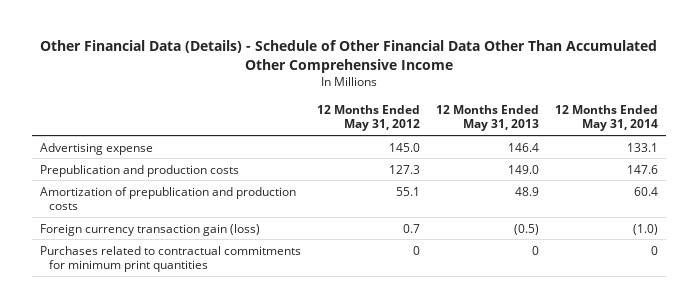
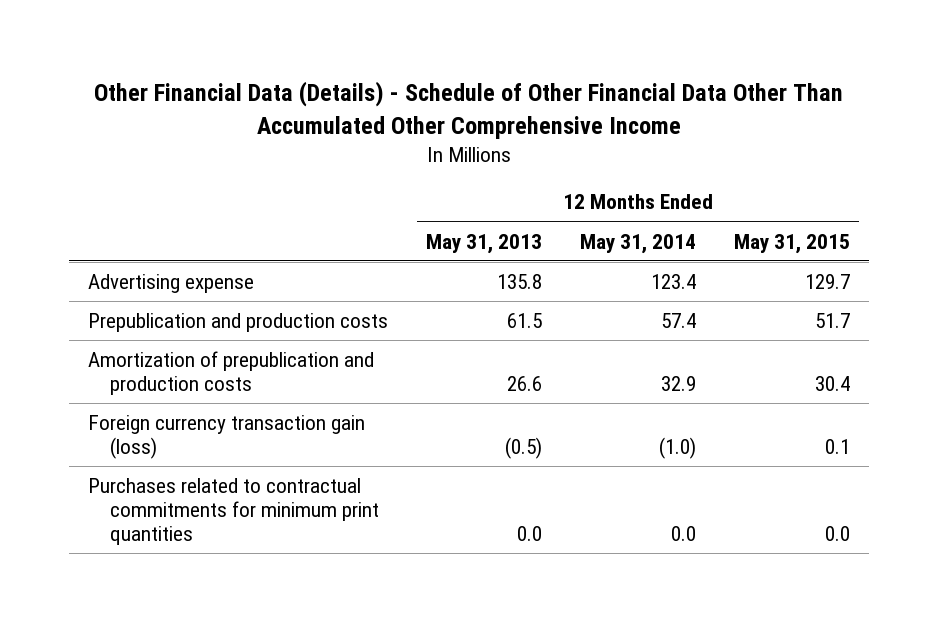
- | 12 Months Ended May 31, 2012 | 12 Months Ended May 31, 2013 | 12 Months Ended May 31, 2014
+ | 12 Months Ended May 31, 2013 | 12 Months Ended May 31, 2014 | 12 Months Ended May 31, 2015
- Advertising expense | 145.0 | 146.4 | 133.1
- Prepublication and production costs | 127.3 | 149.0 | 147.6
- Amortization of prepublication and production costs | 55.1 | 48.9 | 60.4
+ Advertising expense | 135.8 | 123.4 | 129.7
+ Prepublication and production costs | 61.5 | 57.4 | 51.7
+ Amortization of prepublication and production costs | 26.6 | 32.9 | 30.4
- Purchases related to contractual commitments for minimum print quantities | 0 | 0 | 0
+ Purchases related to contractual commitments for minimum print quantities | 0.0 | 0.0 | 0.0

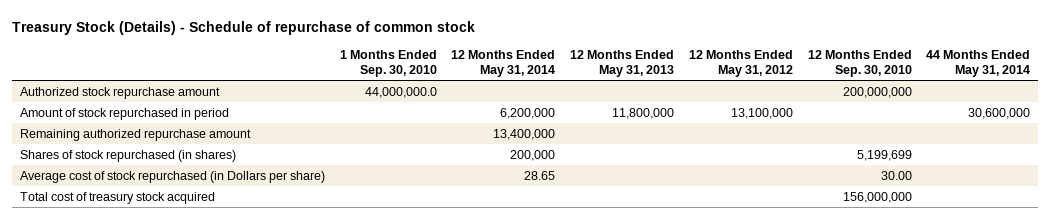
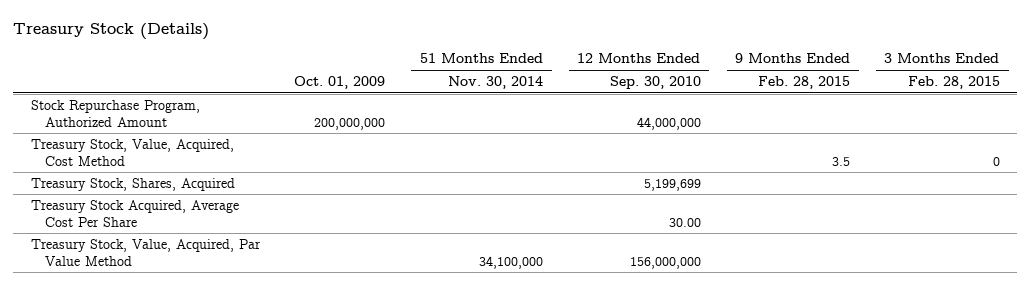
- Treasury Stock (Details) - Schedule of repurchase of common stock
+ Treasury Stock (Details)
- | 1 Months Ended Sep. 30, 2010 | 12 Months Ended May 31, 2014 | 12 Months Ended May 31, 2013 | 12 Months Ended May 31, 2012 | 12 Months Ended Sep. 30, 2010 | 44 Months Ended May 31, 2014
+ | Oct. 01, 2009 | 51 Months Ended Nov. 30, 2014 | 12 Months Ended Sep. 30, 2010 | 9 Months Ended Feb. 28, 2015 | 3 Months Ended Feb. 28, 2015
- Authorized stock repurchase amount | 44,000,000.0 | | | | 200,000,000 |
- Amount of stock repurchased in period | | 6,200,000 | 11,800,000 | 13,100,000 | | 30,600,000
- Remaining authorized repurchase amount | | 13,400,000 | | | |
- Shares of stock repurchased (in shares) | | 200,000 | | | 5,199,699 |
- Average cost of stock repurchased (in Dollars per share) | | 28.65 | | | 30.00 |
- Total cost of treasury stock acquired | | | | | 156,000,000 |
+ Stock Repurchase Program, Authorized Amount | 200,000,000 | | 44,000,000 | |
+ Treasury Stock, Value, Acquired, Cost Method | | | | 3.5 | 0
+ Treasury Stock, Shares, Acquired | | | 5,199,699 | |
+ Treasury Stock Acquired, Average Cost Per Share | | | 30.00 | |
+ Treasury Stock, Value, Acquired, Par Value Method | | 34,100,000 | 156,000,000 | |

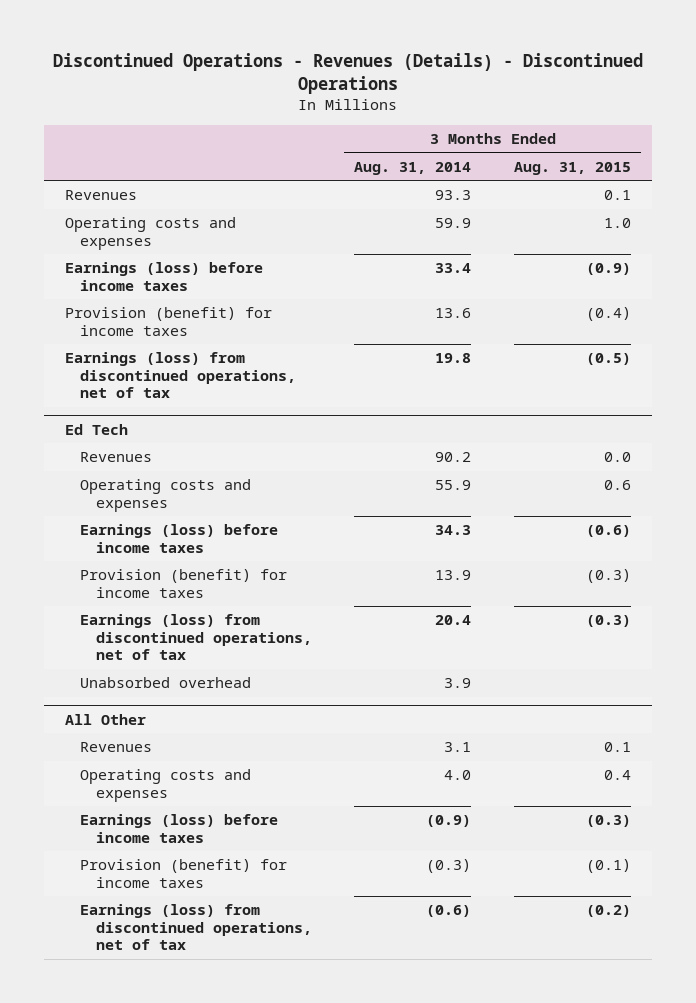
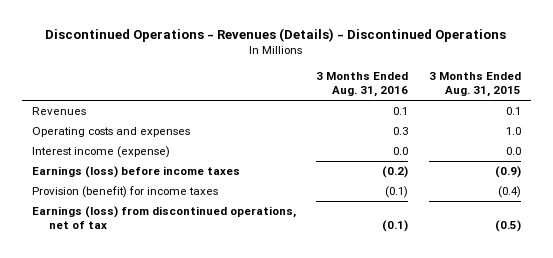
- | 3 Months Ended Aug. 31, 2014 | 3 Months Ended Aug. 31, 2015
+ | 3 Months Ended Aug. 31, 2016 | 3 Months Ended Aug. 31, 2015
+ Interest income (expense) | 0.0 | 0.0
- Ed Tech
- Revenues | 90.2 | 0.0
- Operating costs and expenses | 55.9 | 0.6
- Earnings (loss) before income taxes | 34.3 | (0.6)
- Provision (benefit) for income taxes | 13.9 | (0.3)
- Earnings (loss) from discontinued operations, net of tax | 20.4 | (0.3)
- Unabsorbed overhead | 3.9 |
- All Other
- Revenues | 3.1 | 0.1
- Operating costs and expenses | 4.0 | 0.4
- Earnings (loss) before income taxes | (0.9) | (0.3)
- Provision (benefit) for income taxes | (0.3) | (0.1)
- Earnings (loss) from discontinued operations, net of tax | (0.6) | (0.2)

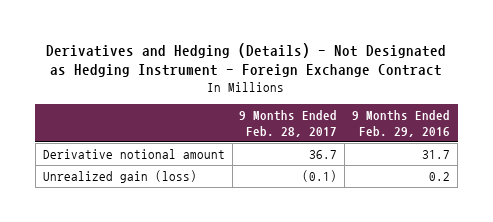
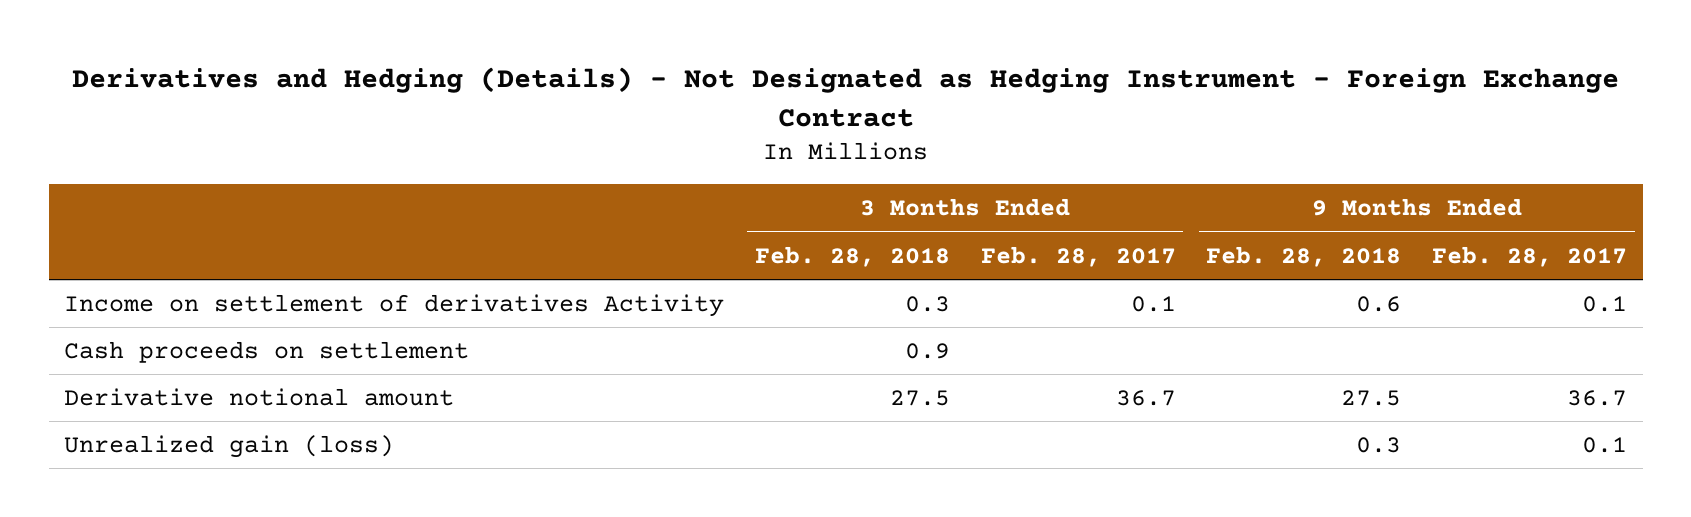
- | 9 Months Ended Feb. 28, 2017 | 9 Months Ended Feb. 29, 2016
+ | 3 Months Ended Feb. 28, 2018 | 3 Months Ended Feb. 28, 2017 | 9 Months Ended Feb. 28, 2018 | 9 Months Ended Feb. 28, 2017
+ Income on settlement of derivatives Activity | 0.3 | 0.1 | 0.6 | 0.1
+ Cash proceeds on settlement | 0.9 | | |
- Unrealized gain (loss) | (0.1) | 0.2
+ Unrealized gain (loss) | | | 0.3 | 0.1

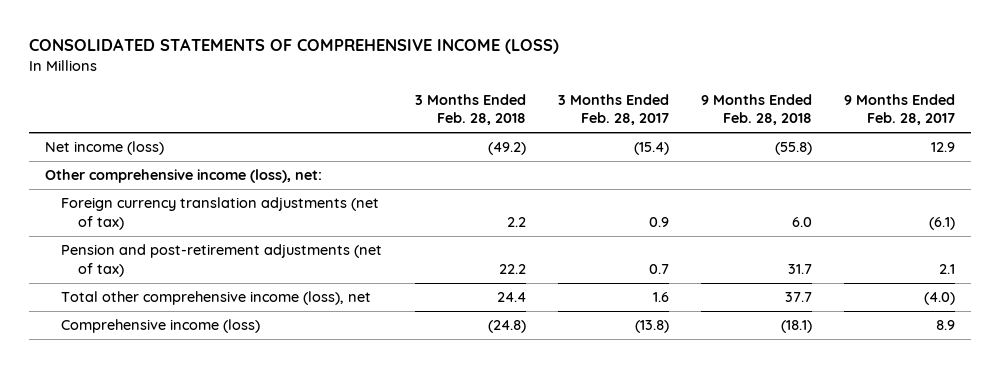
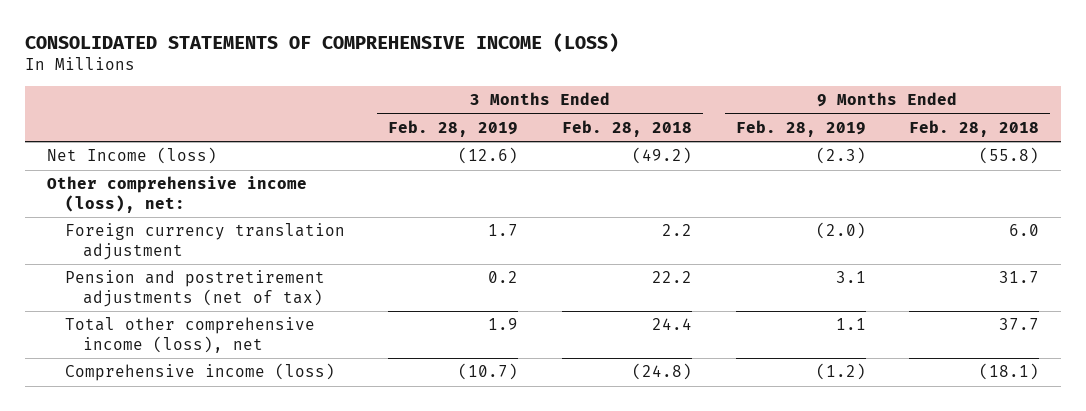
- | 3 Months Ended Feb. 28, 2018 | 3 Months Ended Feb. 28, 2017 | 9 Months Ended Feb. 28, 2018 | 9 Months Ended Feb. 28, 2017
+ | 3 Months Ended Feb. 28, 2019 | 3 Months Ended Feb. 28, 2018 | 9 Months Ended Feb. 28, 2019 | 9 Months Ended Feb. 28, 2018
- Net income (loss) | (49.2) | (15.4) | (55.8) | 12.9
+ Net Income (loss) | (12.6) | (49.2) | (2.3) | (55.8)
- Foreign currency translation adjustments (net of tax) | 2.2 | 0.9 | 6.0 | (6.1)
- Pension and post-retirement adjustments (net of tax) | 22.2 | 0.7 | 31.7 | 2.1
+ Foreign currency translation adjustment | 1.7 | 2.2 | (2.0) | 6.0
+ Pension and postretirement adjustments (net of tax) | 0.2 | 22.2 | 3.1 | 31.7

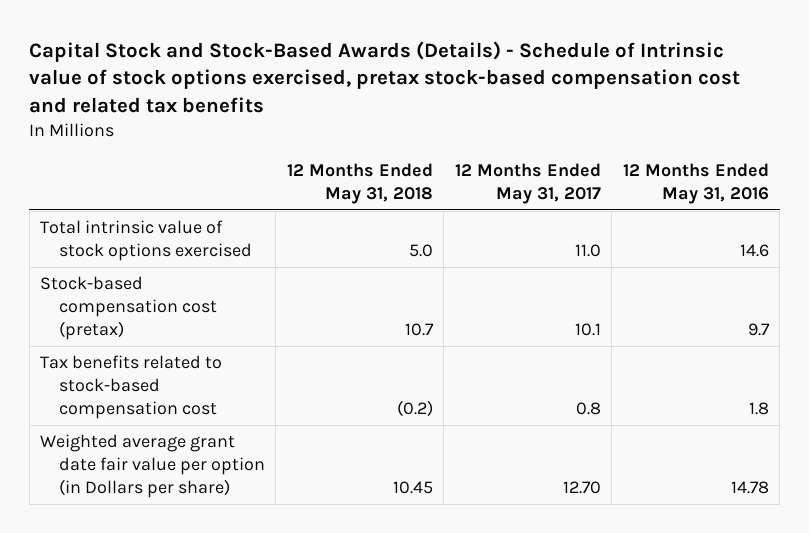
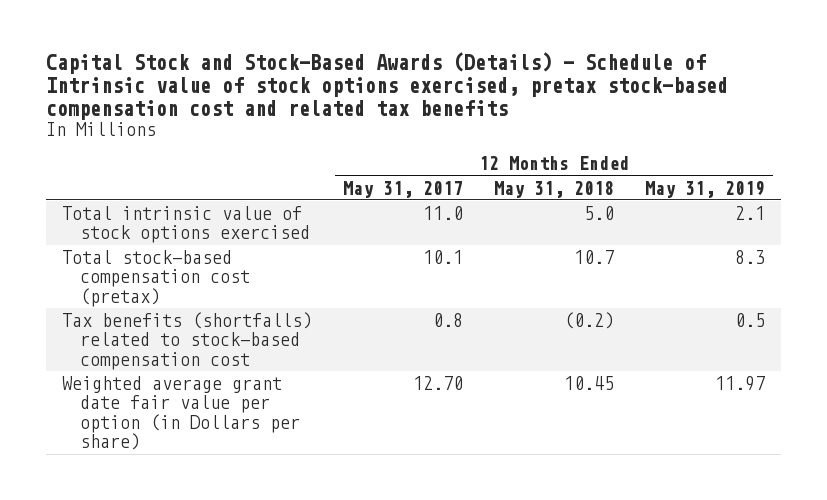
- | 12 Months Ended May 31, 2018 | 12 Months Ended May 31, 2017 | 12 Months Ended May 31, 2016
+ | 12 Months Ended May 31, 2017 | 12 Months Ended May 31, 2018 | 12 Months Ended May 31, 2019
- Stock-based compensation cost (pretax) | 10.7 | 10.1 | 9.7
- Tax benefits related to stock-based compensation cost | (0.2) | 0.8 | 1.8
+ Total stock-based compensation cost (pretax) | 10.1 | 10.7 | 8.3
+ Tax benefits (shortfalls) related to stock-based compensation cost | 0.8 | (0.2) | 0.5

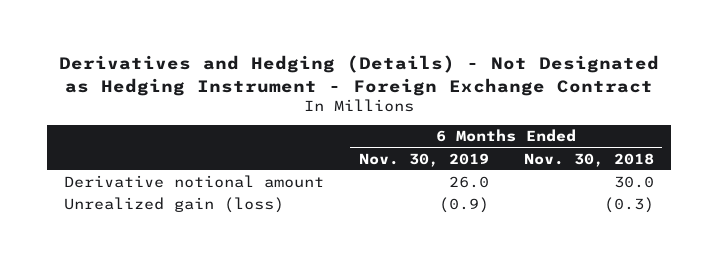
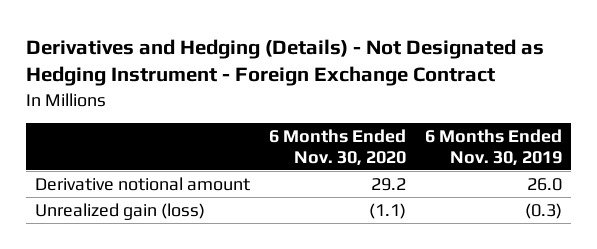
- | 6 Months Ended Nov. 30, 2019 | 6 Months Ended Nov. 30, 2018
+ | 6 Months Ended Nov. 30, 2020 | 6 Months Ended Nov. 30, 2019
- Unrealized gain (loss) | (0.9) | (0.3)
+ Unrealized gain (loss) | (1.1) | (0.3)

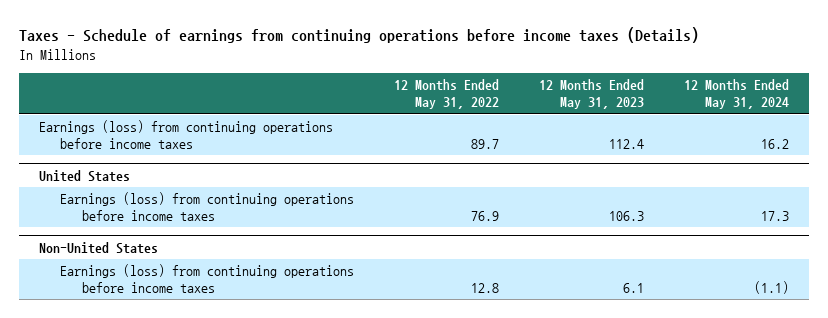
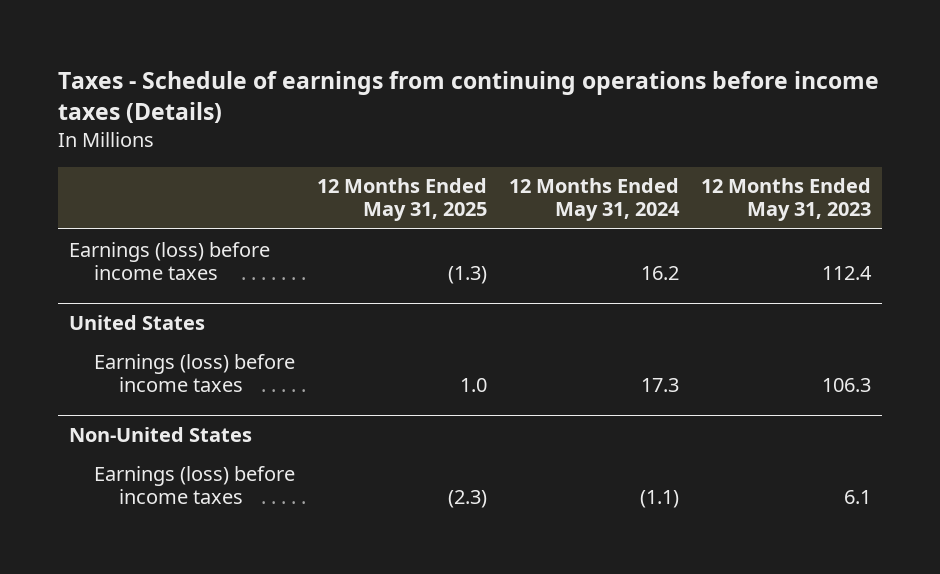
- | 12 Months Ended May 31, 2022 | 12 Months Ended May 31, 2023 | 12 Months Ended May 31, 2024
+ | 12 Months Ended May 31, 2025 | 12 Months Ended May 31, 2024 | 12 Months Ended May 31, 2023
- Earnings (loss) from continuing operations before income taxes | 89.7 | 112.4 | 16.2
+ Earnings (loss) before income taxes | (1.3) | 16.2 | 112.4
@ United States
- Earnings (loss) from continuing operations before income taxes | 76.9 | 106.3 | 17.3
+ Earnings (loss) before income taxes | 1.0 | 17.3 | 106.3
@ Non-United States
- Earnings (loss) from continuing operations before income taxes | 12.8 | 6.1 | (1.1)
+ Earnings (loss) before income taxes | (2.3) | (1.1) | 6.1

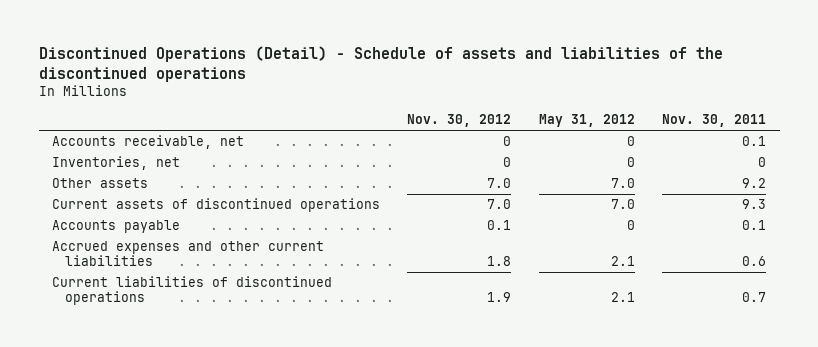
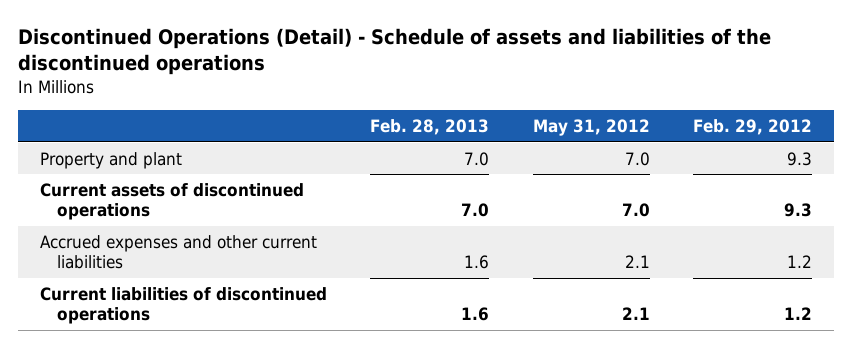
- | Nov. 30, 2012 | May 31, 2012 | Nov. 30, 2011
+ | Feb. 28, 2013 | May 31, 2012 | Feb. 29, 2012
- Accounts receivable, net | 0 | 0 | 0.1
- Inventories, net | 0 | 0 | 0
- Other assets | 7.0 | 7.0 | 9.2
+ Property and plant | 7.0 | 7.0 | 9.3
- Accounts payable | 0.1 | 0 | 0.1

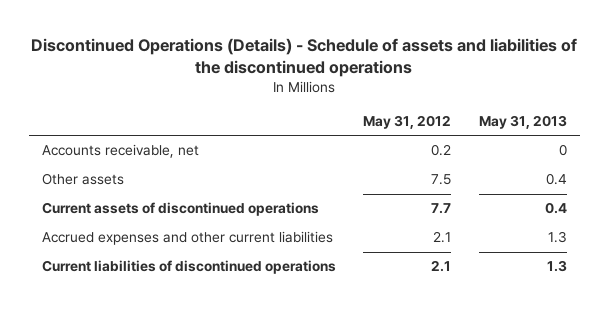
- Discontinued Operations (Detail) - Schedule of assets and liabilities of the discontinued operations
+ Discontinued Operations (Details) - Schedule of assets and liabilities of the discontinued operations
- | Feb. 28, 2013 | May 31, 2012 | Feb. 29, 2012
+ | May 31, 2012 | May 31, 2013
- Property and plant | 7.0 | 7.0 | 9.3
- Current assets of discontinued operations | 7.0 | 7.0 | 9.3
+ Accounts receivable, net | 0.2 | 0
+ Other assets | 7.5 | 0.4
+ Current assets of discontinued operations | 7.7 | 0.4

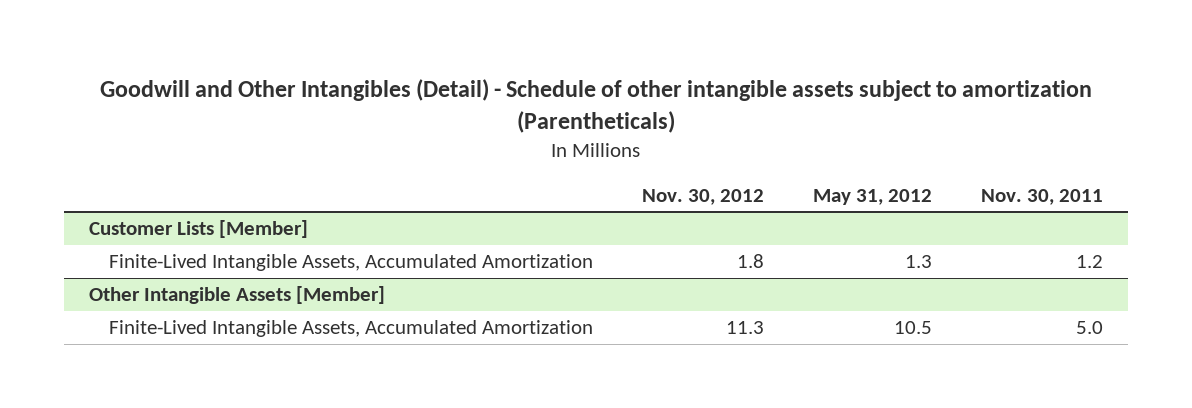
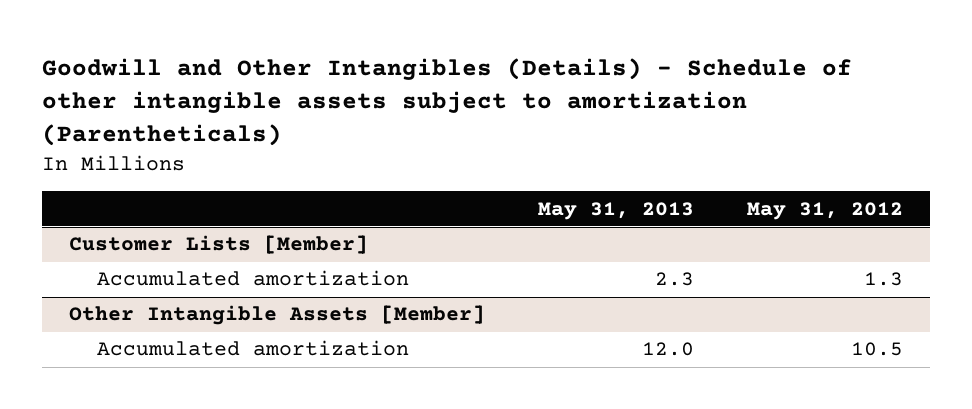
- Goodwill and Other Intangibles (Detail) - Schedule of other intangible assets subject to amortization (Parentheticals)
+ Goodwill and Other Intangibles (Details) - Schedule of other intangible assets subject to amortization (Parentheticals)
- | Nov. 30, 2012 | May 31, 2012 | Nov. 30, 2011
+ | May 31, 2013 | May 31, 2012
@ Customer Lists [Member]
- Finite-Lived Intangible Assets, Accumulated Amortization | 1.8 | 1.3 | 1.2
+ Accumulated amortization | 2.3 | 1.3
@ Other Intangible Assets [Member]
- Finite-Lived Intangible Assets, Accumulated Amortization | 11.3 | 10.5 | 5.0
+ Accumulated amortization | 12.0 | 10.5

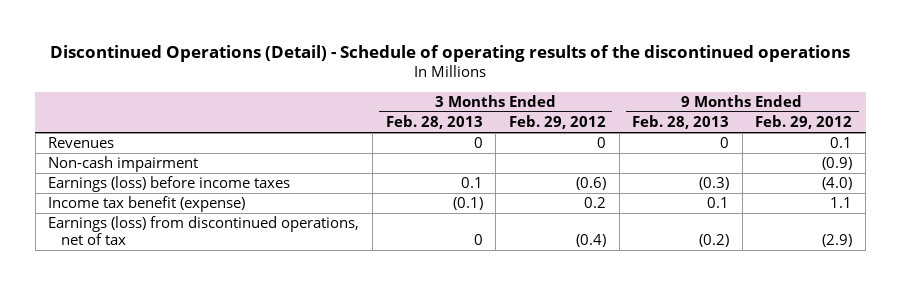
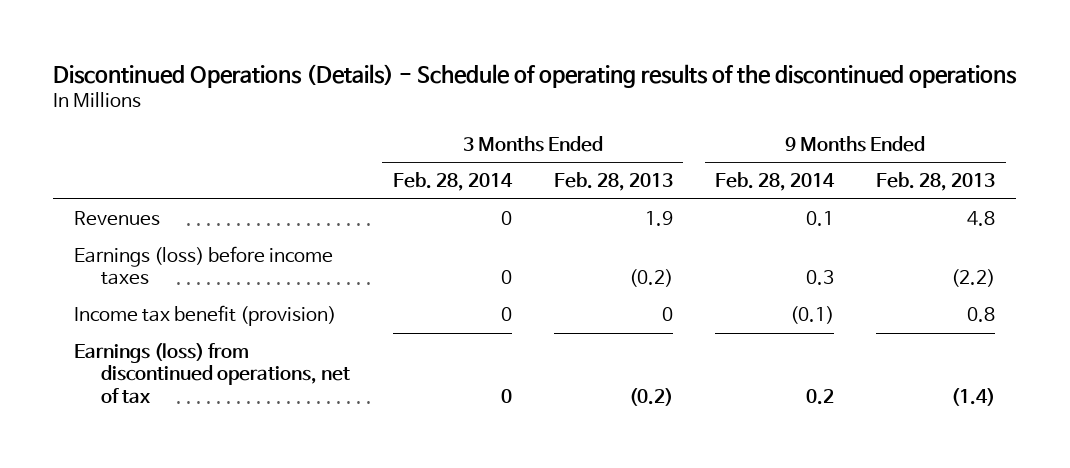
- Discontinued Operations (Detail) - Schedule of operating results of the discontinued operations
+ Discontinued Operations (Details) - Schedule of operating results of the discontinued operations
- | 3 Months Ended Feb. 28, 2013 | 3 Months Ended Feb. 29, 2012 | 9 Months Ended Feb. 28, 2013 | 9 Months Ended Feb. 29, 2012
+ | 3 Months Ended Feb. 28, 2014 | 3 Months Ended Feb. 28, 2013 | 9 Months Ended Feb. 28, 2014 | 9 Months Ended Feb. 28, 2013
- Revenues | 0 | 0 | 0 | 0.1
- Non-cash impairment | | | | (0.9)
- Earnings (loss) before income taxes | 0.1 | (0.6) | (0.3) | (4.0)
- Income tax benefit (expense) | (0.1) | 0.2 | 0.1 | 1.1
- Earnings (loss) from discontinued operations, net of tax | 0 | (0.4) | (0.2) | (2.9)
+ Revenues | 0 | 1.9 | 0.1 | 4.8
+ Earnings (loss) before income taxes | 0 | (0.2) | 0.3 | (2.2)
+ Income tax benefit (provision) | 0 | 0 | (0.1) | 0.8
+ Earnings (loss) from discontinued operations, net of tax | 0 | (0.2) | 0.2 | (1.4)

